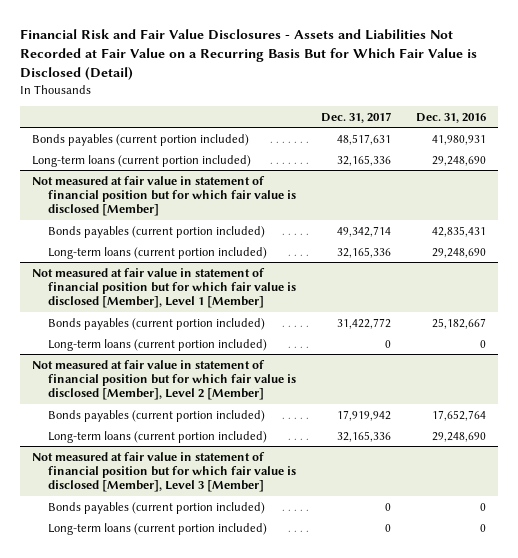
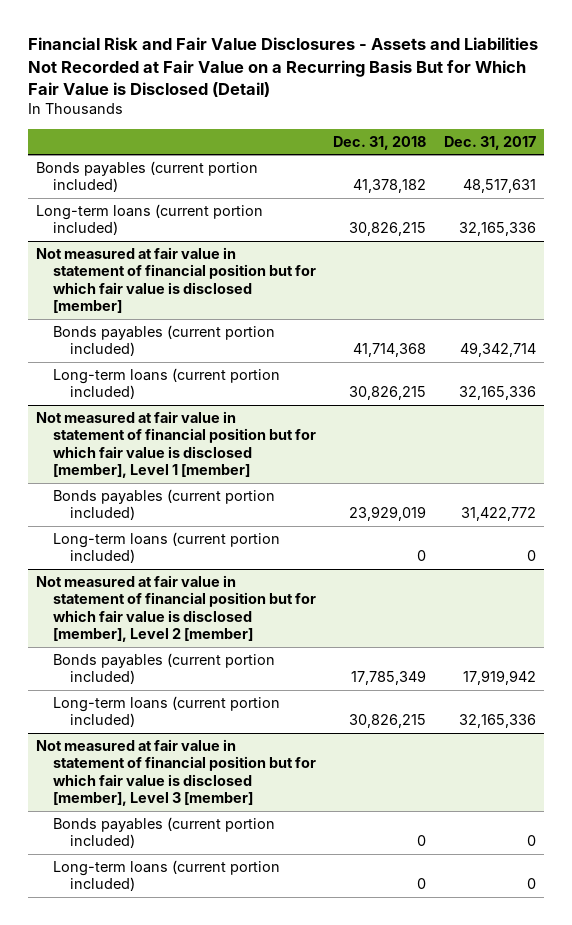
- | Dec. 31, 2017 | Dec. 31, 2016
+ | Dec. 31, 2018 | Dec. 31, 2017
- Not measured at fair value in statement of financial position but for which fair value is disclosed [Member]
+ Not measured at fair value in statement of financial position but for which fair value is disclosed [member]
- Not measured at fair value in statement of financial position but for which fair value is disclosed [Member], Level 1 [Member]
+ Not measured at fair value in statement of financial position but for which fair value is disclosed [member], Level 1 [member]
- Not measured at fair value in statement of financial position but for which fair value is disclosed [Member], Level 2 [Member]
+ Not measured at fair value in statement of financial position but for which fair value is disclosed [member], Level 2 [member]
- Not measured at fair value in statement of financial position but for which fair value is disclosed [Member], Level 3 [Member]
+ Not measured at fair value in statement of financial position but for which fair value is disclosed [member], Level 3 [member]

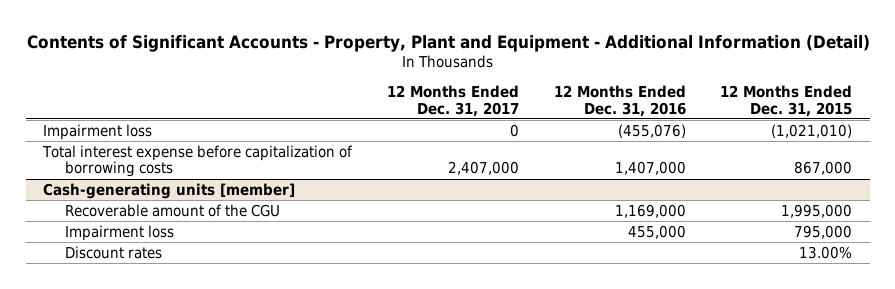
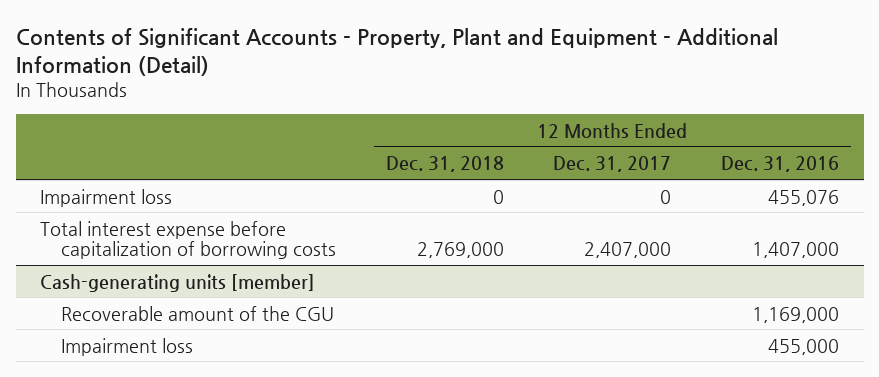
- | 12 Months Ended Dec. 31, 2017 | 12 Months Ended Dec. 31, 2016 | 12 Months Ended Dec. 31, 2015
+ | 12 Months Ended Dec. 31, 2018 | 12 Months Ended Dec. 31, 2017 | 12 Months Ended Dec. 31, 2016
- Impairment loss | 0 | (455,076) | (1,021,010)
+ Impairment loss | 0 | 0 | 455,076
@ Cash-generating units [member]
- Discount rates | | | 13.00%

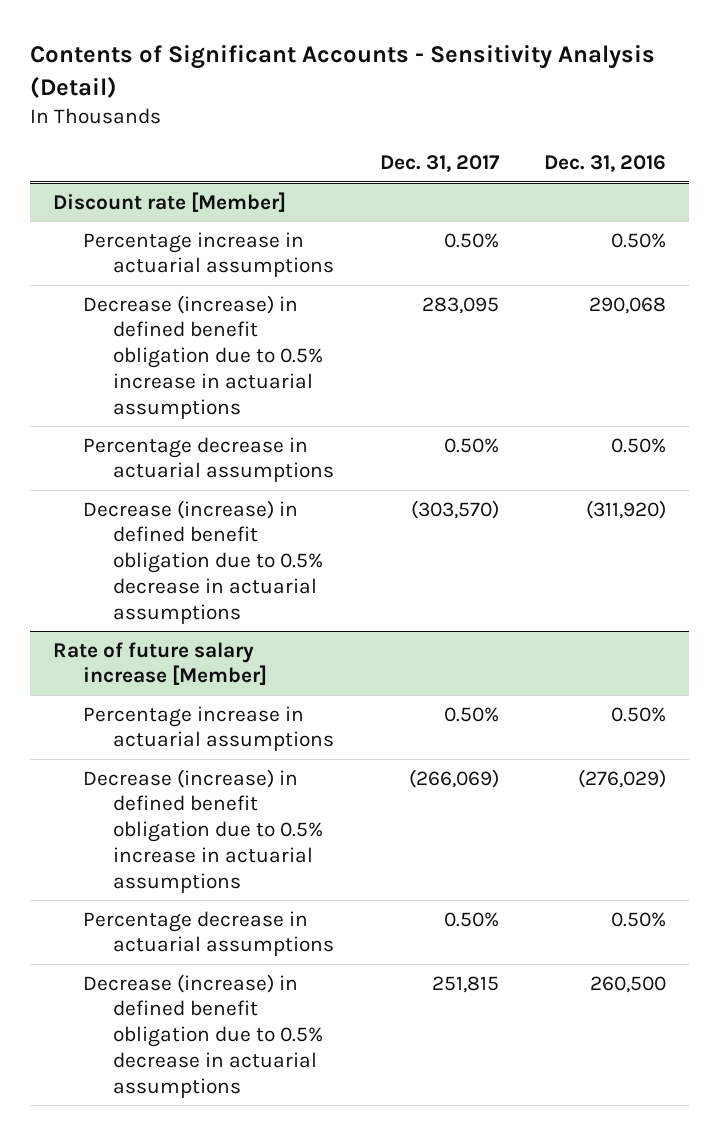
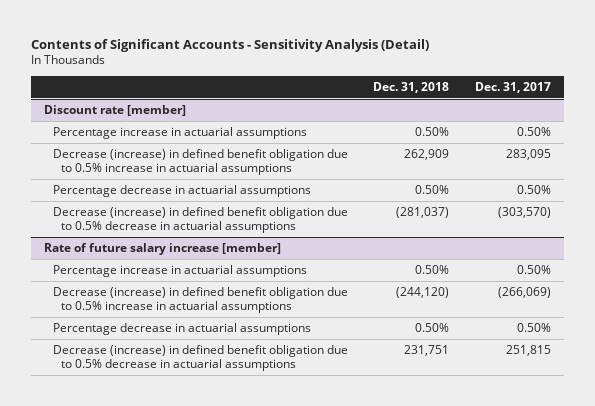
- | Dec. 31, 2017 | Dec. 31, 2016
+ | Dec. 31, 2018 | Dec. 31, 2017
- Discount rate [Member]
+ Discount rate [member]
- Rate of future salary increase [Member]
+ Rate of future salary increase [member]

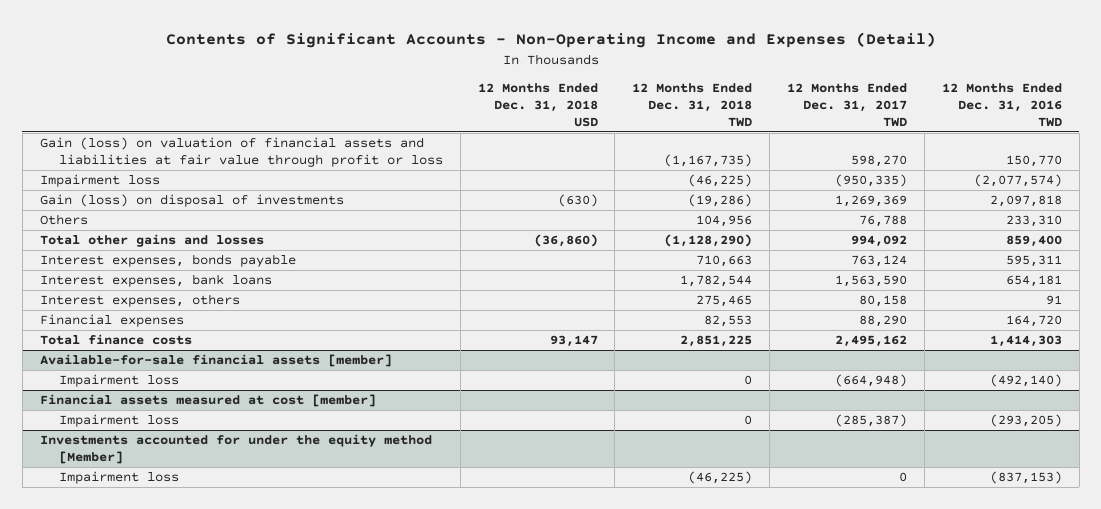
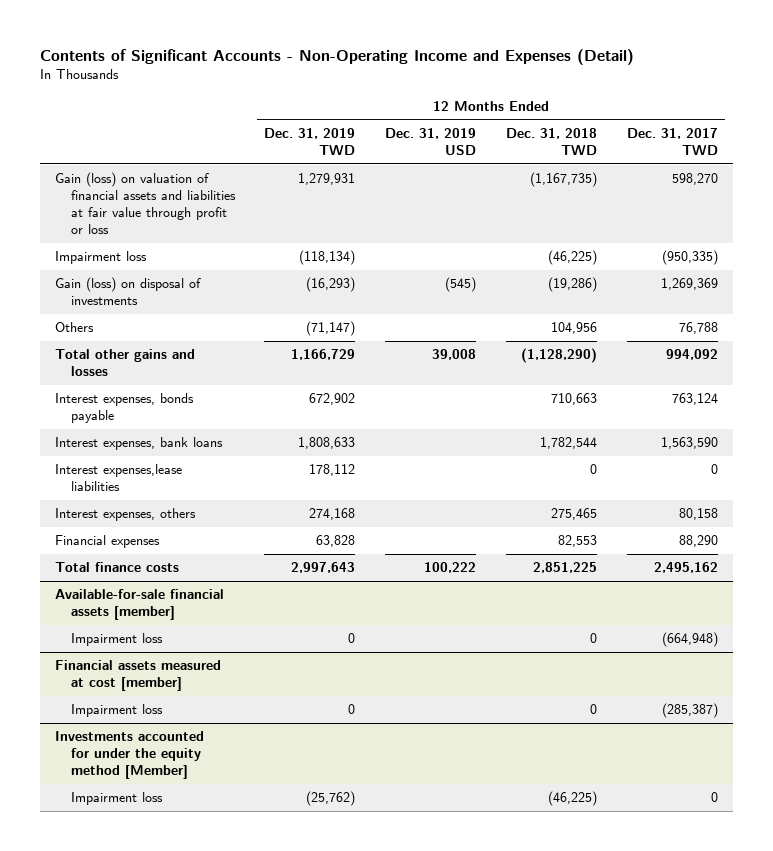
- | 12 Months Ended Dec. 31, 2018 USD | 12 Months Ended Dec. 31, 2018 TWD | 12 Months Ended Dec. 31, 2017 TWD | 12 Months Ended Dec. 31, 2016 TWD
+ | 12 Months Ended Dec. 31, 2019 TWD | 12 Months Ended Dec. 31, 2019 USD | 12 Months Ended Dec. 31, 2018 TWD | 12 Months Ended Dec. 31, 2017 TWD
+ Interest expenses,lease liabilities | 178,112 | | 0 | 0

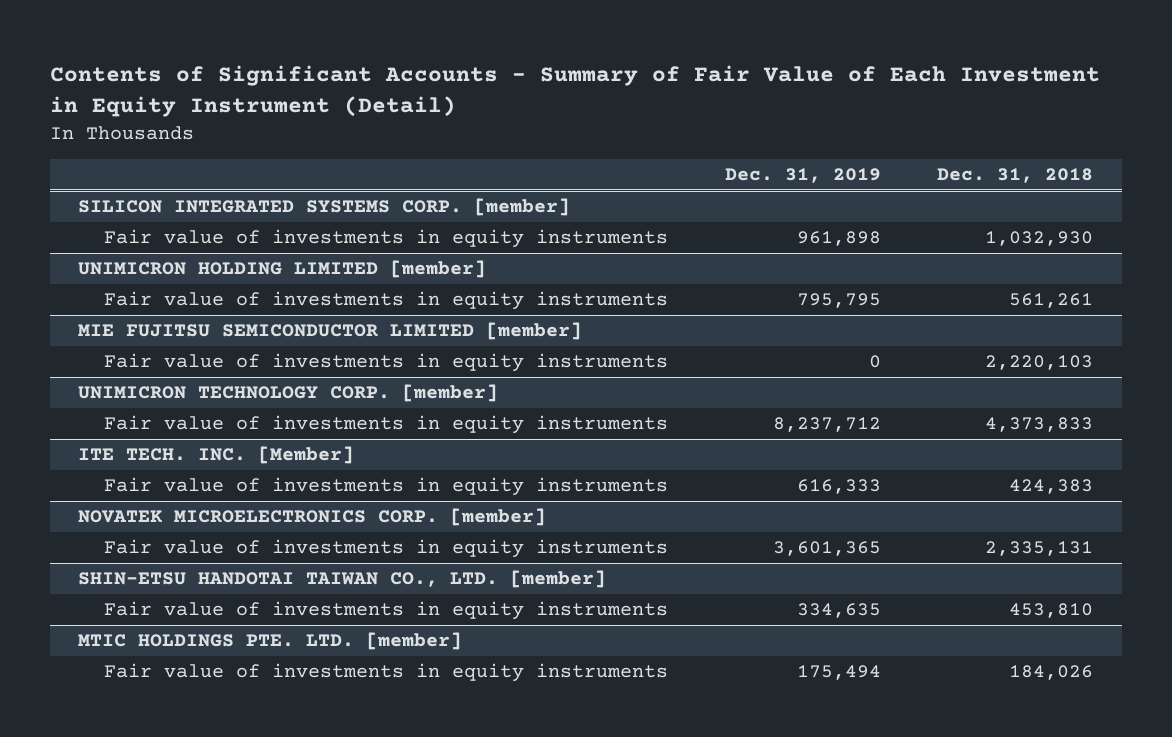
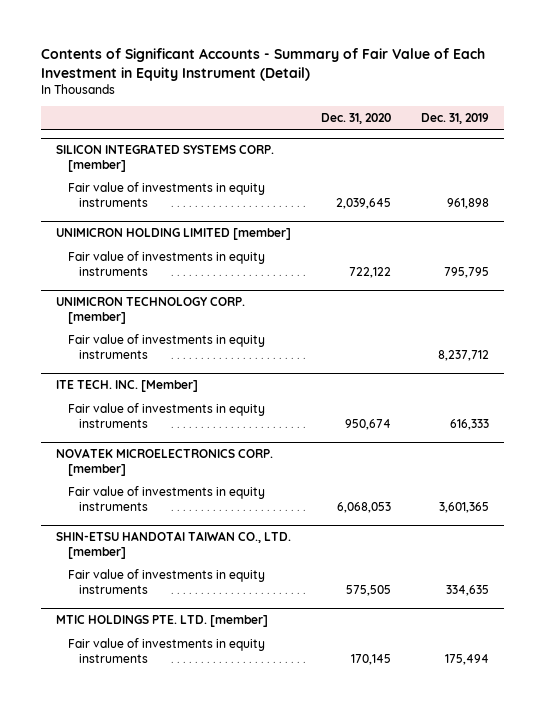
- | Dec. 31, 2019 | Dec. 31, 2018
+ | Dec. 31, 2020 | Dec. 31, 2019
- MIE FUJITSU SEMICONDUCTOR LIMITED [member]
- Fair value of investments in equity instruments | 0 | 2,220,103

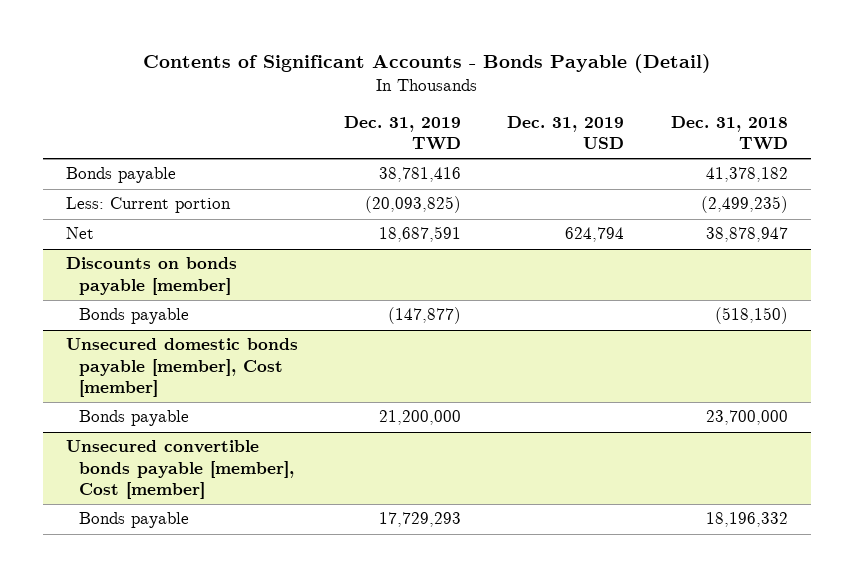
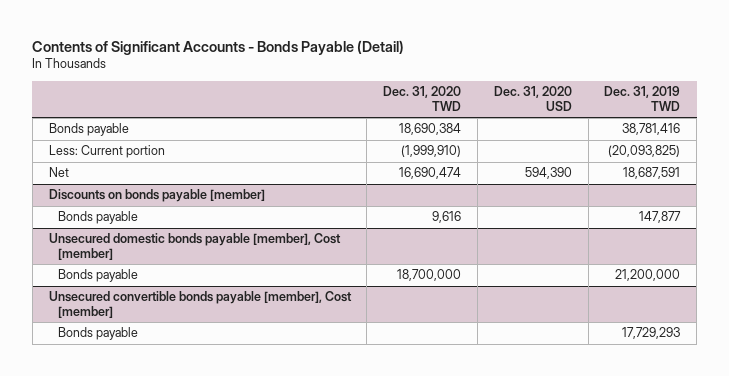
- | Dec. 31, 2019 TWD | Dec. 31, 2019 USD | Dec. 31, 2018 TWD
+ | Dec. 31, 2020 TWD | Dec. 31, 2020 USD | Dec. 31, 2019 TWD
@ Discounts on bonds payable [member]
- Bonds payable | (147,877) | | (518,150)
+ Bonds payable | 9,616 | | 147,877

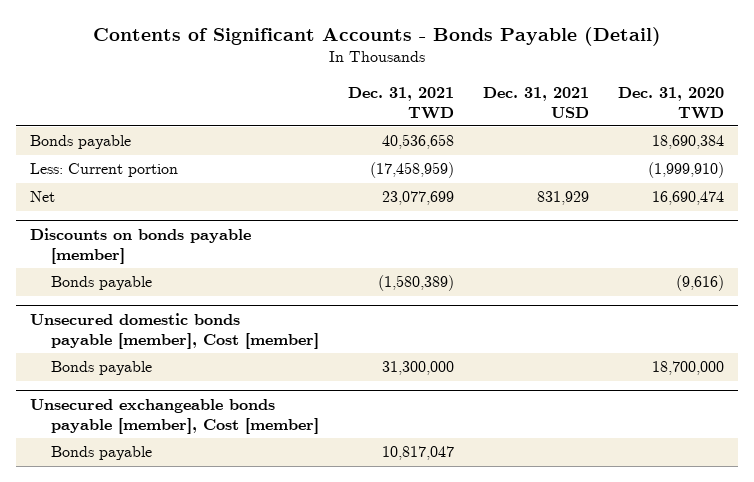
- | Dec. 31, 2020 TWD | Dec. 31, 2020 USD | Dec. 31, 2019 TWD
+ | Dec. 31, 2021 TWD | Dec. 31, 2021 USD | Dec. 31, 2020 TWD
@ Discounts on bonds payable [member]
- Bonds payable | 9,616 | | 147,877
+ Bonds payable | (1,580,389) | | (9,616)
- Unsecured convertible bonds payable [member], Cost [member]
+ Unsecured exchangeable bonds payable [member], Cost [member]

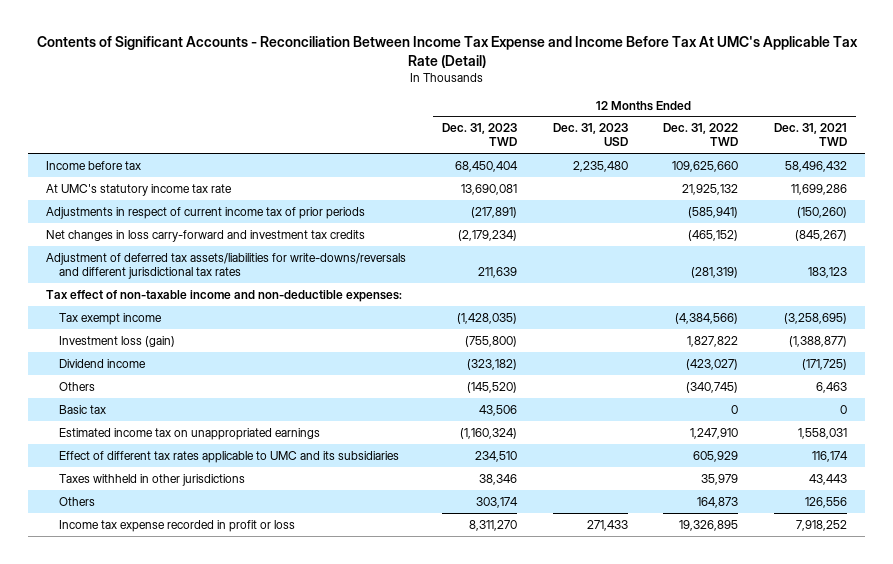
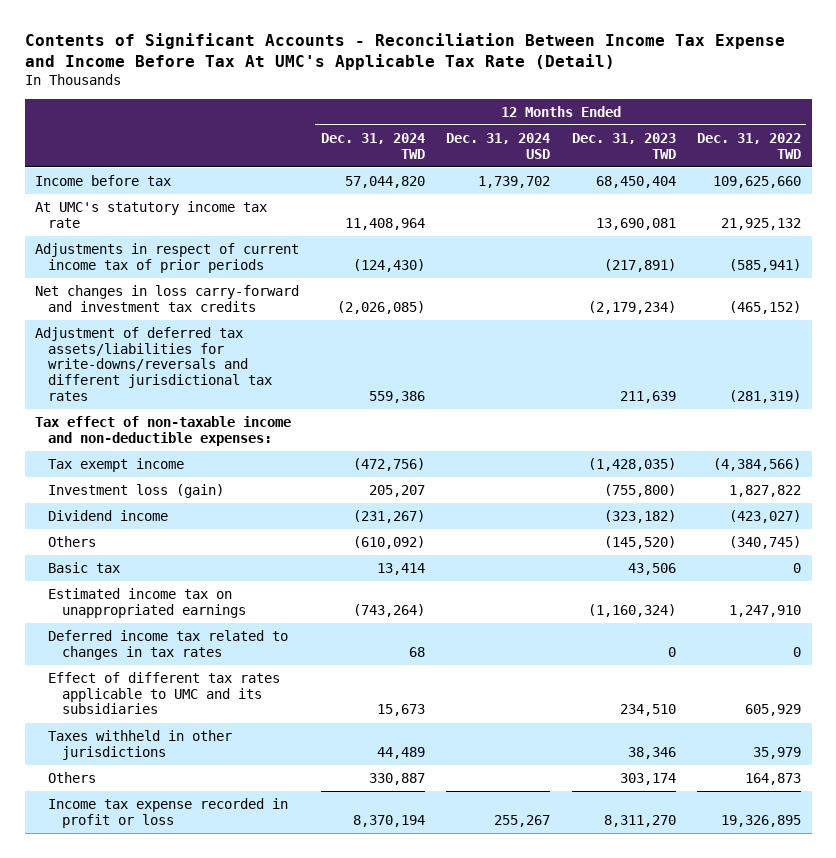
- | 12 Months Ended Dec. 31, 2023 TWD | 12 Months Ended Dec. 31, 2023 USD | 12 Months Ended Dec. 31, 2022 TWD | 12 Months Ended Dec. 31, 2021 TWD
+ | 12 Months Ended Dec. 31, 2024 TWD | 12 Months Ended Dec. 31, 2024 USD | 12 Months Ended Dec. 31, 2023 TWD | 12 Months Ended Dec. 31, 2022 TWD
+ Deferred income tax related to changes in tax rates | 68 | | 0 | 0

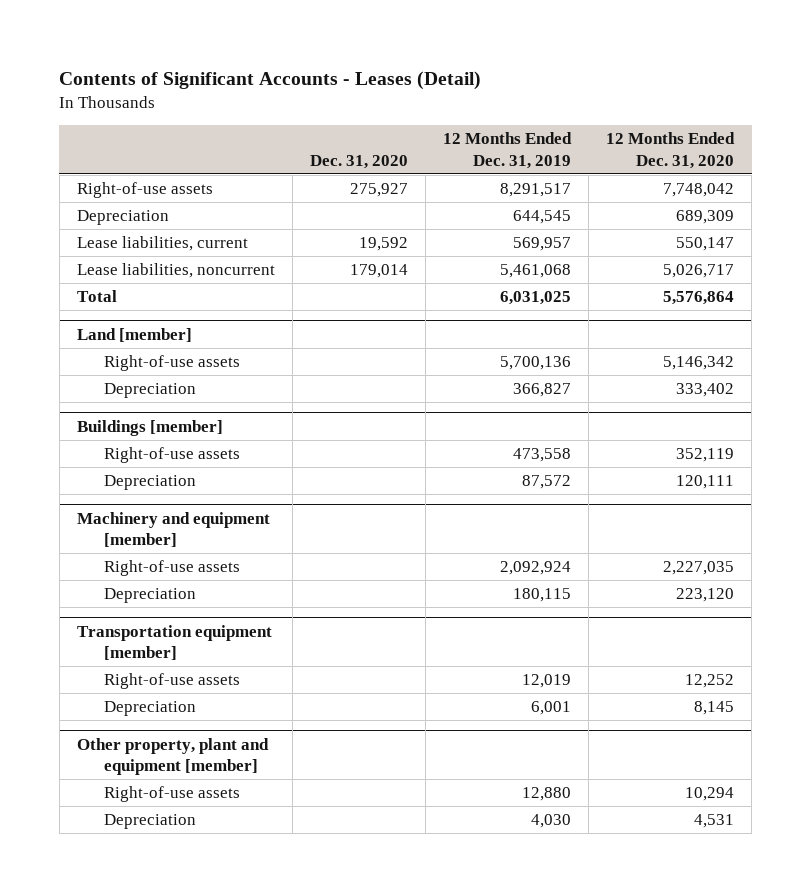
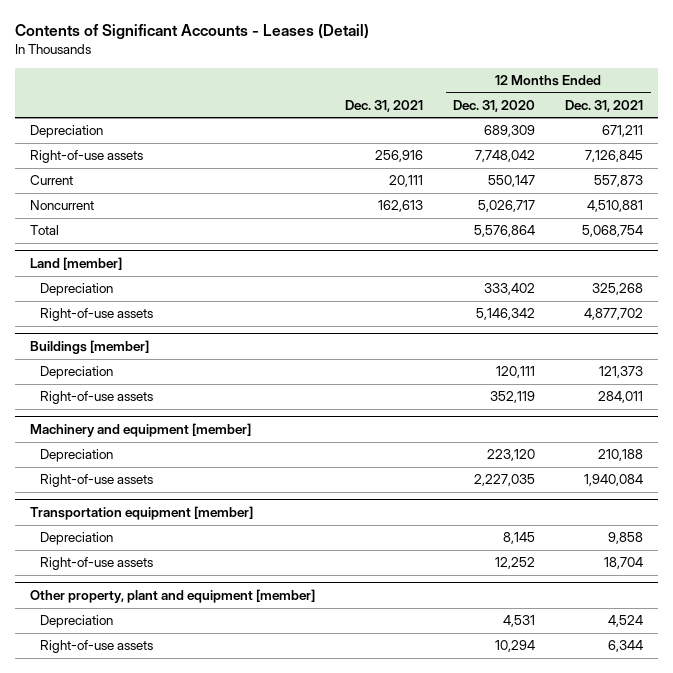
- | Dec. 31, 2020 | 12 Months Ended Dec. 31, 2019 | 12 Months Ended Dec. 31, 2020
+ | Dec. 31, 2021 | 12 Months Ended Dec. 31, 2020 | 12 Months Ended Dec. 31, 2021
- Lease liabilities, current | 19,592 | 569,957 | 550,147
- Lease liabilities, noncurrent | 179,014 | 5,461,068 | 5,026,717
moved down: Right-of-use assets | 256,916 | 7,748,042 | 7,126,845
+ Current | 20,111 | 550,147 | 557,873
+ Noncurrent | 162,613 | 5,026,717 | 4,510,881
@ Land [member]
moved down: Right-of-use assets | | 5,146,342 | 4,877,702
@ Buildings [member]
moved down: Right-of-use assets | | 352,119 | 284,011
@ Machinery and equipment [member]
moved down: Right-of-use assets | | 2,227,035 | 1,940,084
@ Transportation equipment [member]
moved down: Right-of-use assets | | 12,252 | 18,704
@ Other property, plant and equipment [member]
moved down: Right-of-use assets | | 10,294 | 6,344

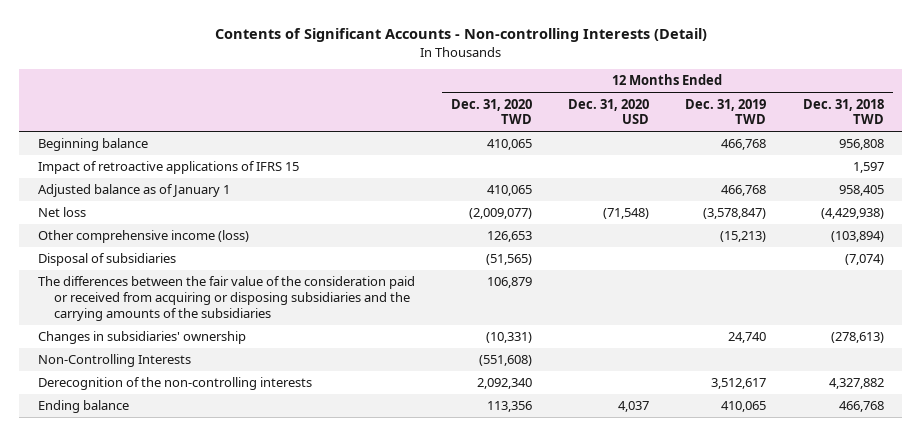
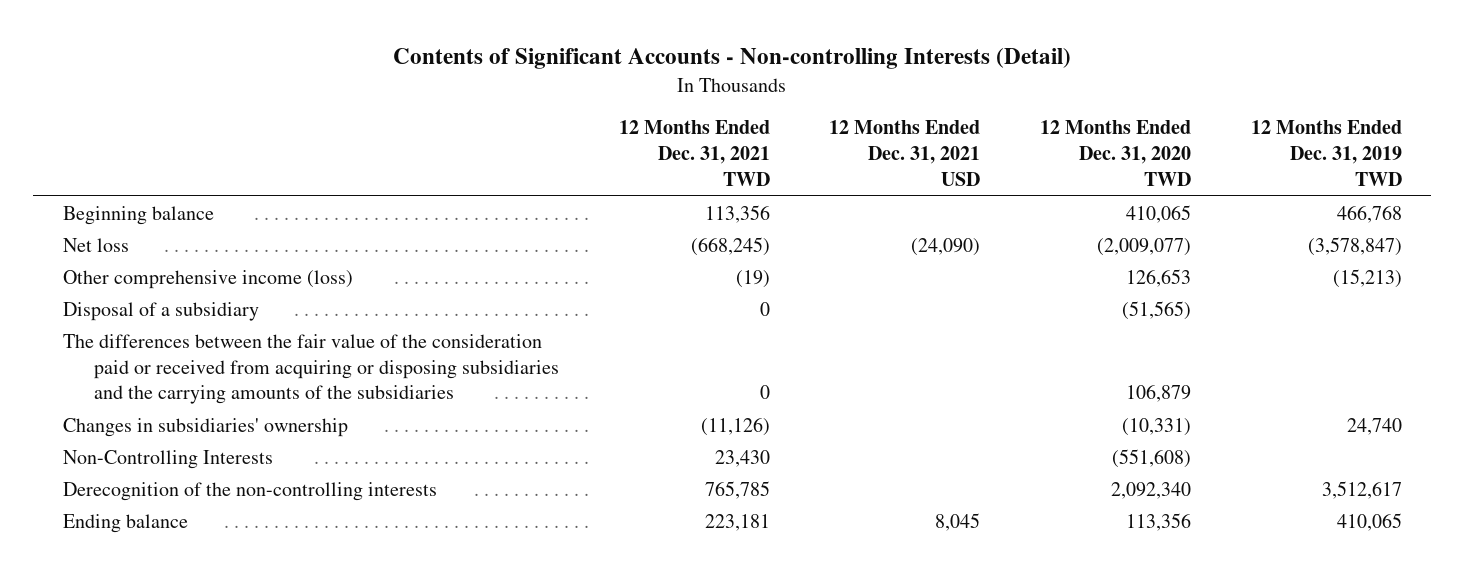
- | 12 Months Ended Dec. 31, 2020 TWD | 12 Months Ended Dec. 31, 2020 USD | 12 Months Ended Dec. 31, 2019 TWD | 12 Months Ended Dec. 31, 2018 TWD
+ | 12 Months Ended Dec. 31, 2021 TWD | 12 Months Ended Dec. 31, 2021 USD | 12 Months Ended Dec. 31, 2020 TWD | 12 Months Ended Dec. 31, 2019 TWD
- Impact of retroactive applications of IFRS 15 | | | | 1,597
- Adjusted balance as of January 1 | 410,065 | | 466,768 | 958,405
- Disposal of subsidiaries | (51,565) | | | (7,074)
+ Disposal of a subsidiary | 0 | | (51,565) |

